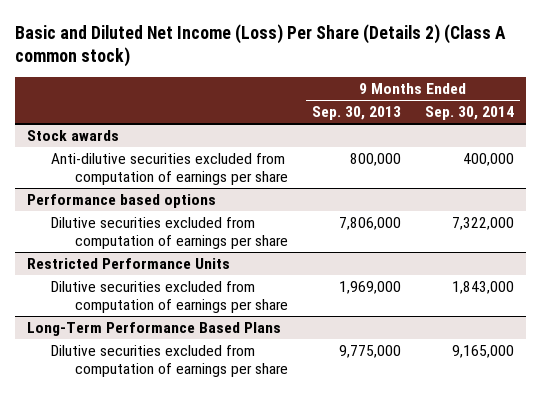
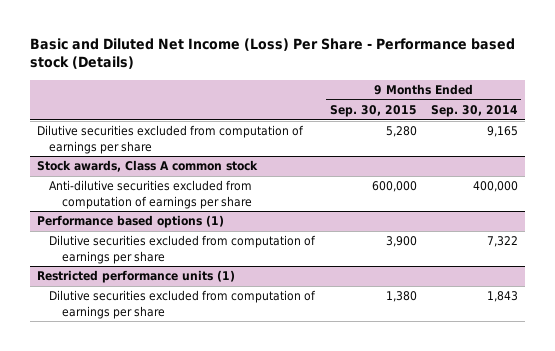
- Basic and Diluted Net Income (Loss) Per Share (Details 2) (Class A common stock)
+ Basic and Diluted Net Income (Loss) Per Share - Performance based stock (Details)
- | 9 Months Ended Sep. 30, 2013 | 9 Months Ended Sep. 30, 2014
+ | 9 Months Ended Sep. 30, 2015 | 9 Months Ended Sep. 30, 2014
- Stock awards
+ Dilutive securities excluded from computation of earnings per share | 5,280 | 9,165
+ Stock awards, Class A common stock
- Performance based options
- Dilutive securities excluded from computation of earnings per share | 7,806,000 | 7,322,000
- Restricted Performance Units
- Dilutive securities excluded from computation of earnings per share | 1,969,000 | 1,843,000
- Long-Term Performance Based Plans
- Dilutive securities excluded from computation of earnings per share | 9,775,000 | 9,165,000
+ Performance based options (1)
+ Dilutive securities excluded from computation of earnings per share | 3,900 | 7,322
+ Restricted performance units (1)
+ Dilutive securities excluded from computation of earnings per share | 1,380 | 1,843

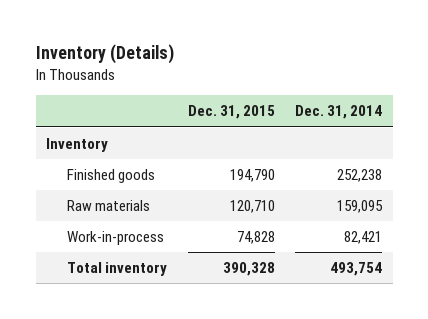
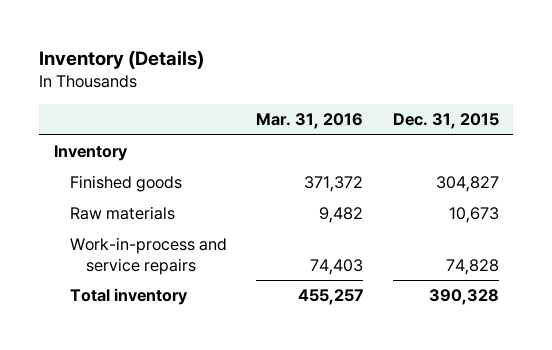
- | Dec. 31, 2015 | Dec. 31, 2014
+ | Mar. 31, 2016 | Dec. 31, 2015
- Finished goods | 194,790 | 252,238
- Raw materials | 120,710 | 159,095
- Work-in-process | 74,828 | 82,421
+ Finished goods | 371,372 | 304,827
+ Raw materials | 9,482 | 10,673
+ Work-in-process and service repairs | 74,403 | 74,828

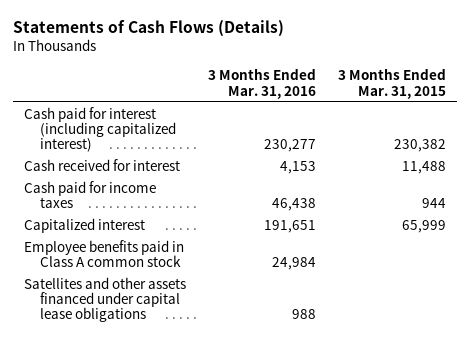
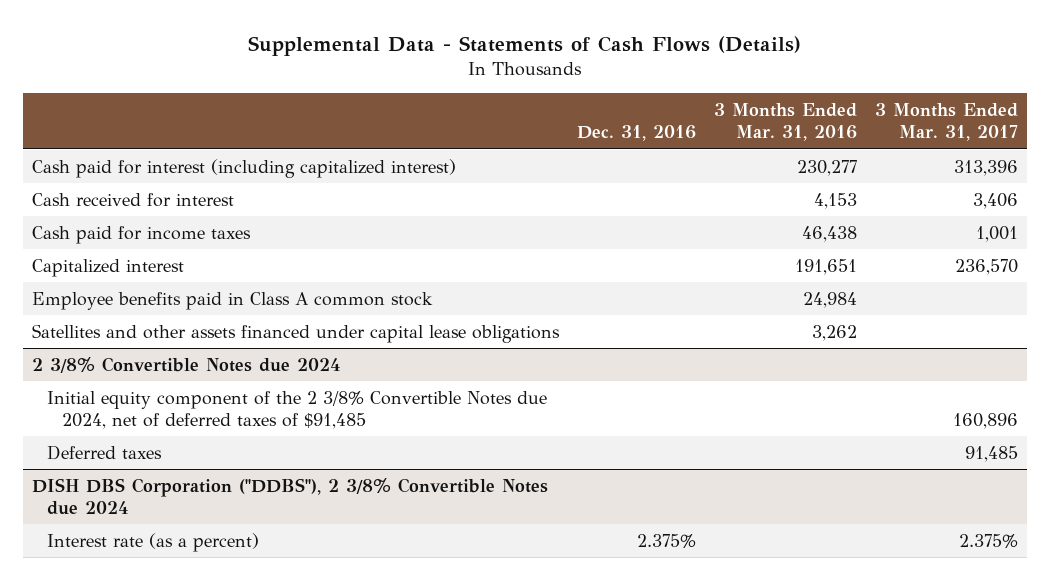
- Statements of Cash Flows (Details)
+ Supplemental Data - Statements of Cash Flows (Details)
- | 3 Months Ended Mar. 31, 2016 | 3 Months Ended Mar. 31, 2015
+ | Dec. 31, 2016 | 3 Months Ended Mar. 31, 2016 | 3 Months Ended Mar. 31, 2017
- Satellites and other assets financed under capital lease obligations | 988 |
+ Satellites and other assets financed under capital lease obligations | | 3,262 |
+ 2 3/8% Convertible Notes due 2024
+ Initial equity component of the 2 3/8% Convertible Notes due 2024, net of deferred taxes of $91,485 | | | 160,896
+ Deferred taxes | | | 91,485
+ DISH DBS Corporation ("DDBS"), 2 3/8% Convertible Notes due 2024
+ Interest rate (as a percent) | 2.375% | | 2.375%

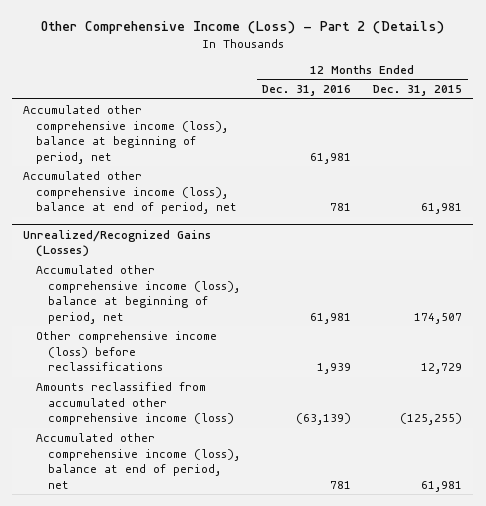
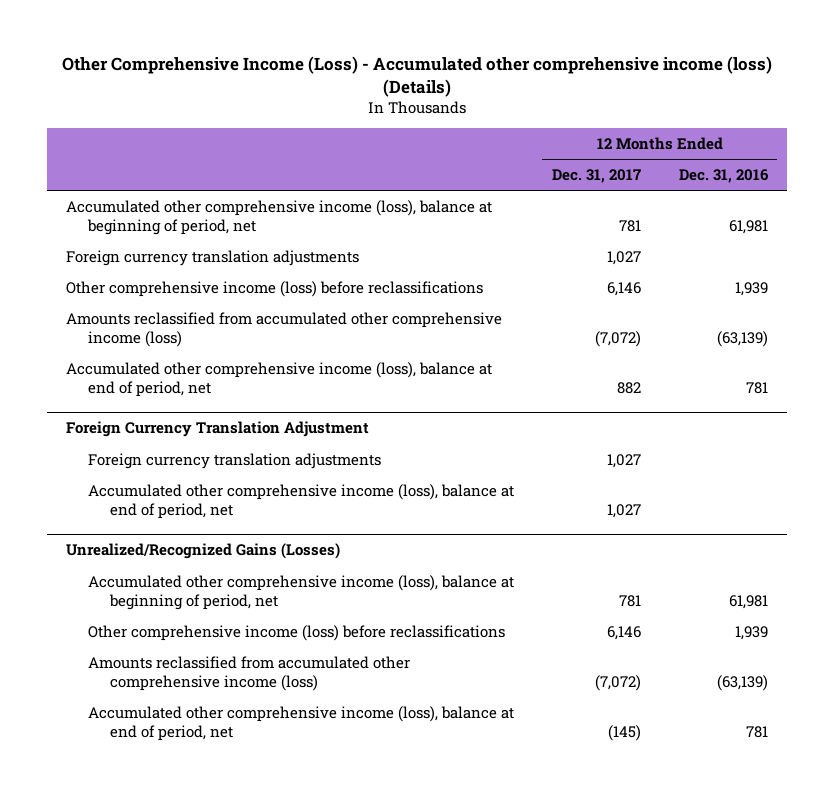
- Other Comprehensive Income (Loss) - Part 2 (Details)
+ Other Comprehensive Income (Loss) - Accumulated other comprehensive income (loss) (Details)
- | 12 Months Ended Dec. 31, 2016 | 12 Months Ended Dec. 31, 2015
+ | 12 Months Ended Dec. 31, 2017 | 12 Months Ended Dec. 31, 2016
+ Foreign currency translation adjustments | 1,027 |
+ Other comprehensive income (loss) before reclassifications | 6,146 | 1,939
+ Amounts reclassified from accumulated other comprehensive income (loss) | (7,072) | (63,139)
+ Foreign Currency Translation Adjustment
+ Foreign currency translation adjustments | 1,027 |
+ Accumulated other comprehensive income (loss), balance at end of period, net | 1,027 |

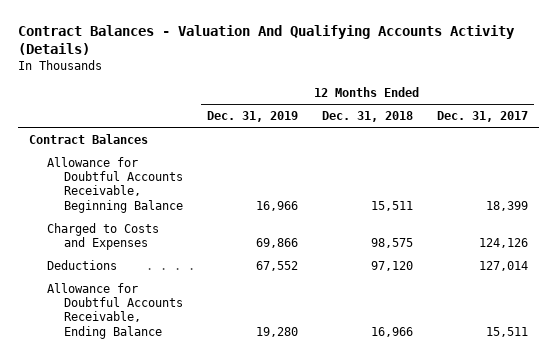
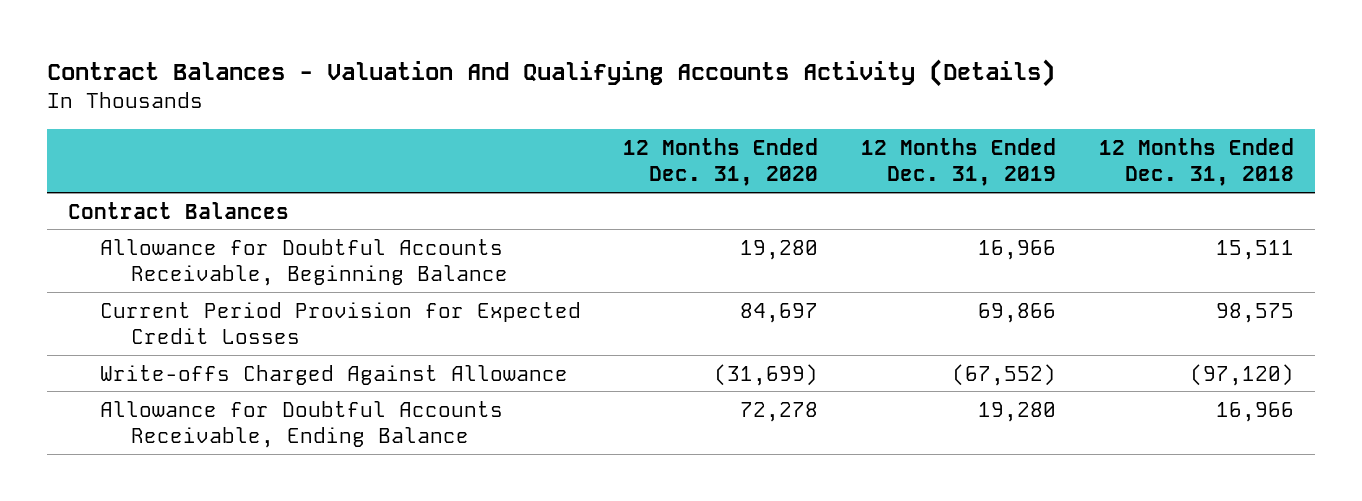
- | 12 Months Ended Dec. 31, 2019 | 12 Months Ended Dec. 31, 2018 | 12 Months Ended Dec. 31, 2017
+ | 12 Months Ended Dec. 31, 2020 | 12 Months Ended Dec. 31, 2019 | 12 Months Ended Dec. 31, 2018
- Charged to Costs and Expenses | 69,866 | 98,575 | 124,126
- Deductions | 67,552 | 97,120 | 127,014
+ Current Period Provision for Expected Credit Losses | 84,697 | 69,866 | 98,575
+ Write-offs Charged Against Allowance | (31,699) | (67,552) | (97,120)

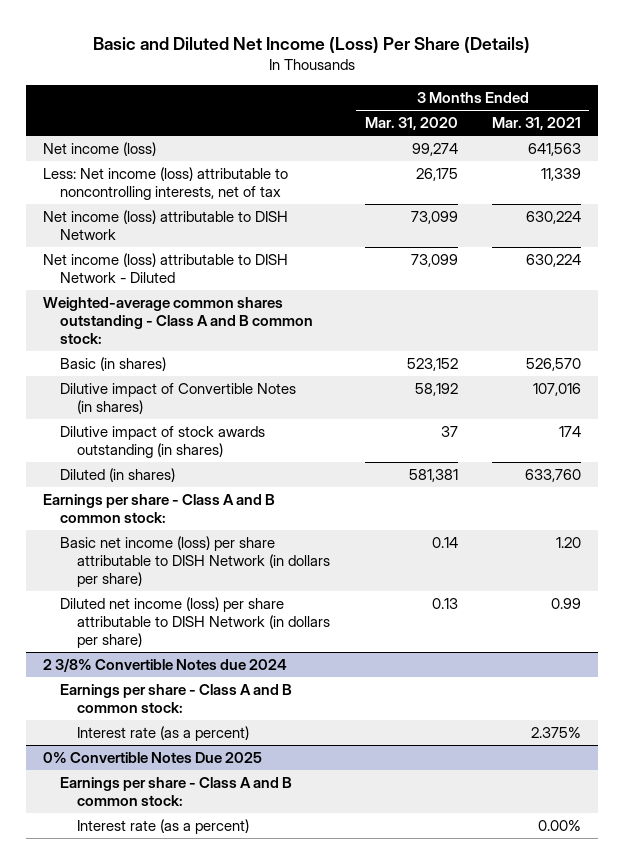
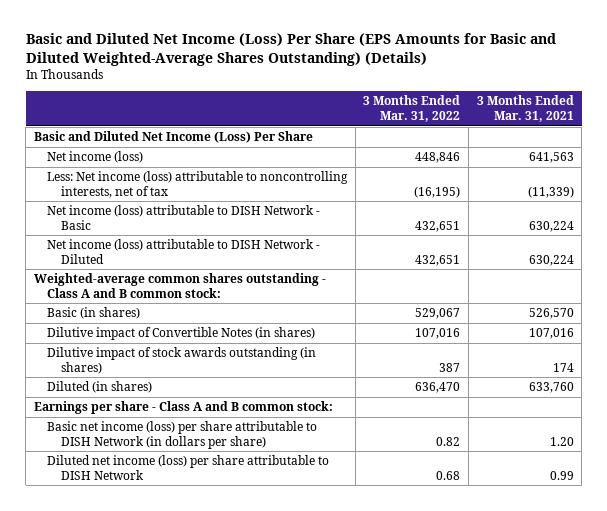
- Basic and Diluted Net Income (Loss) Per Share (Details)
+ Basic and Diluted Net Income (Loss) Per Share (EPS Amounts for Basic and Diluted Weighted-Average Shares Outstanding) (Details)
- | 3 Months Ended Mar. 31, 2020 | 3 Months Ended Mar. 31, 2021
+ | 3 Months Ended Mar. 31, 2022 | 3 Months Ended Mar. 31, 2021
+ Basic and Diluted Net Income (Loss) Per Share
- Less: Net income (loss) attributable to noncontrolling interests, net of tax | 26,175 | 11,339
- Net income (loss) attributable to DISH Network | 73,099 | 630,224
+ Less: Net income (loss) attributable to noncontrolling interests, net of tax | (16,195) | (11,339)
+ Net income (loss) attributable to DISH Network - Basic | 432,651 | 630,224
- Diluted net income (loss) per share attributable to DISH Network (in dollars per share) | 0.13 | 0.99
- 2 3/8% Convertible Notes due 2024
- Earnings per share - Class A and B common stock:
- Interest rate (as a percent) | | 2.375%
- 0% Convertible Notes Due 2025
- Earnings per share - Class A and B common stock:
- Interest rate (as a percent) | | 0.00%
+ Diluted net income (loss) per share attributable to DISH Network | 0.68 | 0.99

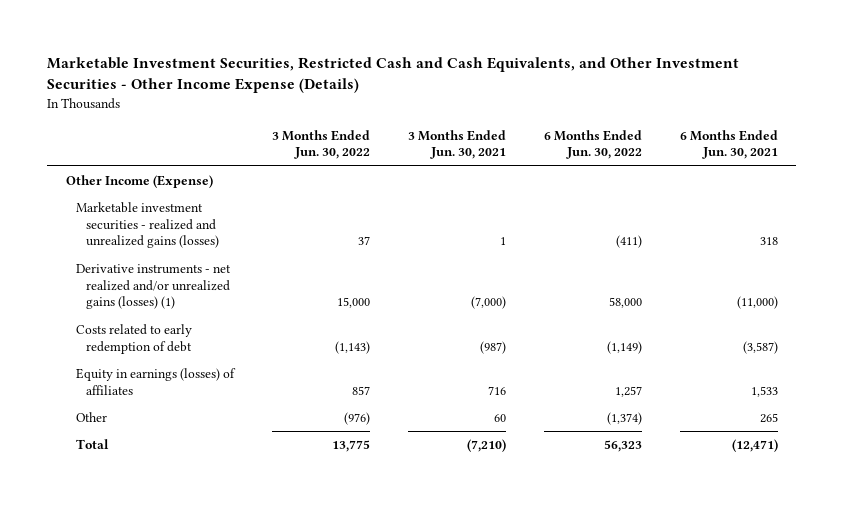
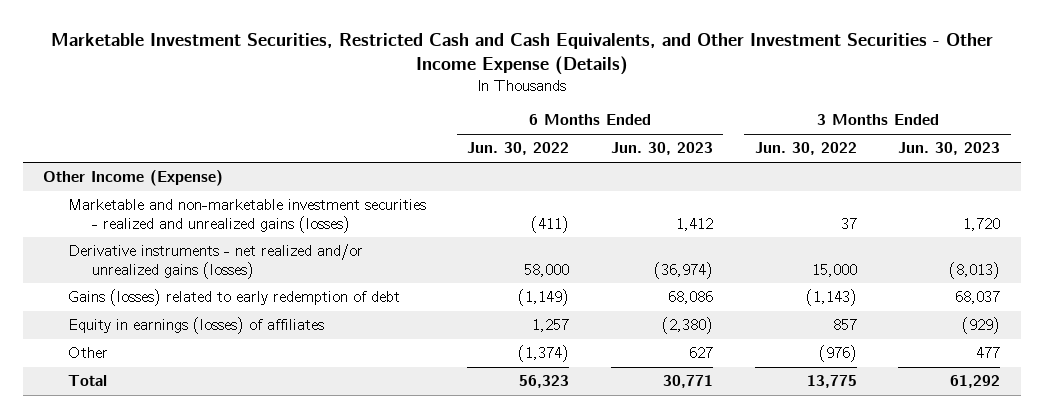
- | 3 Months Ended Jun. 30, 2022 | 3 Months Ended Jun. 30, 2021 | 6 Months Ended Jun. 30, 2022 | 6 Months Ended Jun. 30, 2021
+ | 6 Months Ended Jun. 30, 2022 | 6 Months Ended Jun. 30, 2023 | 3 Months Ended Jun. 30, 2022 | 3 Months Ended Jun. 30, 2023
- Marketable investment securities - realized and unrealized gains (losses) | 37 | 1 | (411) | 318
- Derivative instruments - net realized and/or unrealized gains (losses) (1) | 15,000 | (7,000) | 58,000 | (11,000)
- Costs related to early redemption of debt | (1,143) | (987) | (1,149) | (3,587)
+ Marketable and non-marketable investment securities - realized and unrealized gains (losses) | (411) | 1,412 | 37 | 1,720
+ Derivative instruments - net realized and/or unrealized gains (losses) | 58,000 | (36,974) | 15,000 | (8,013)
+ Gains (losses) related to early redemption of debt | (1,149) | 68,086 | (1,143) | 68,037

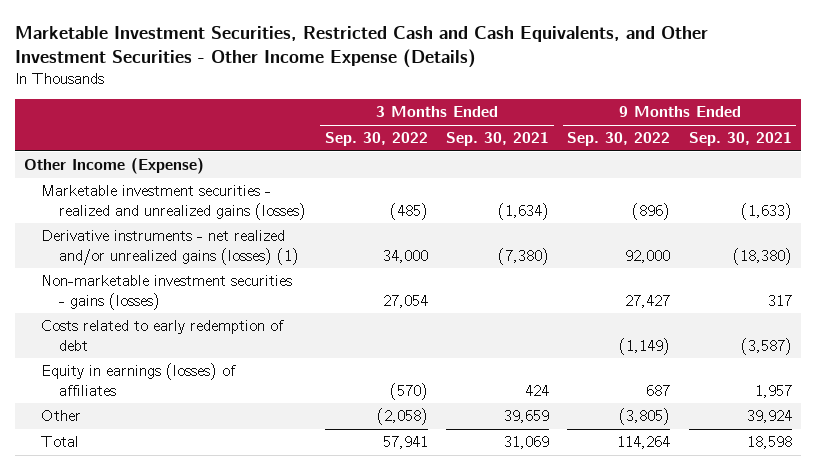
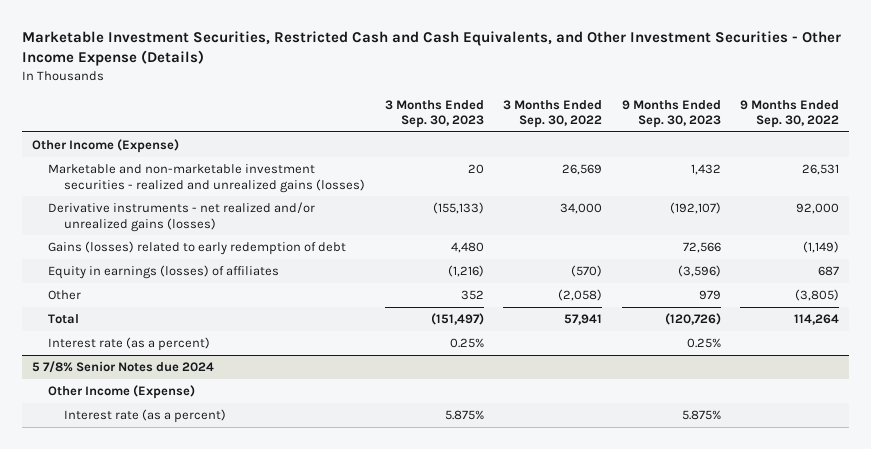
- | 3 Months Ended Sep. 30, 2022 | 3 Months Ended Sep. 30, 2021 | 9 Months Ended Sep. 30, 2022 | 9 Months Ended Sep. 30, 2021
+ | 3 Months Ended Sep. 30, 2023 | 3 Months Ended Sep. 30, 2022 | 9 Months Ended Sep. 30, 2023 | 9 Months Ended Sep. 30, 2022
- Marketable investment securities - realized and unrealized gains (losses) | (485) | (1,634) | (896) | (1,633)
- Derivative instruments - net realized and/or unrealized gains (losses) (1) | 34,000 | (7,380) | 92,000 | (18,380)
- Non-marketable investment securities - gains (losses) | 27,054 | | 27,427 | 317
- Costs related to early redemption of debt | | | (1,149) | (3,587)
+ Marketable and non-marketable investment securities - realized and unrealized gains (losses) | 20 | 26,569 | 1,432 | 26,531
+ Derivative instruments - net realized and/or unrealized gains (losses) | (155,133) | 34,000 | (192,107) | 92,000
+ Gains (losses) related to early redemption of debt | 4,480 | | 72,566 | (1,149)
+ Interest rate (as a percent) | 0.25% | | 0.25% |
+ 5 7/8% Senior Notes due 2024
+ Other Income (Expense)
+ Interest rate (as a percent) | 5.875% | | 5.875% |

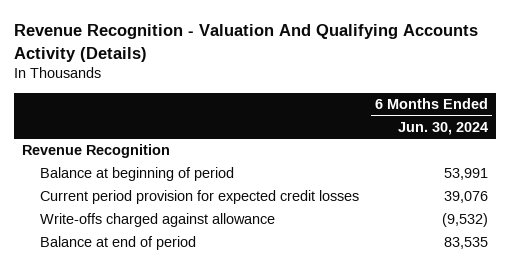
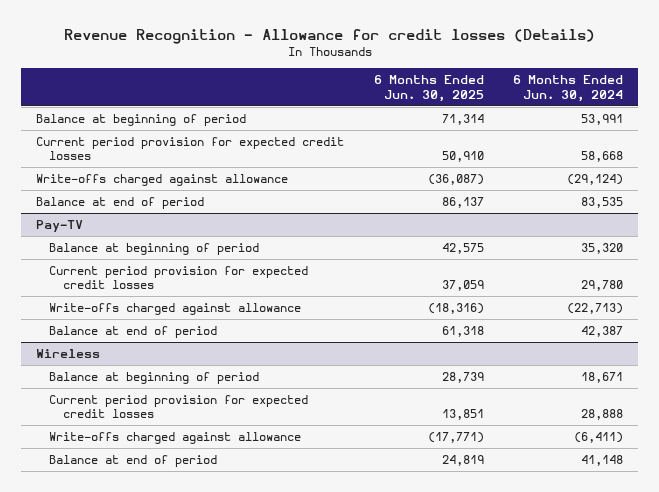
- Revenue Recognition - Valuation And Qualifying Accounts Activity (Details)
+ Revenue Recognition - Allowance for credit losses (Details)
- | 6 Months Ended Jun. 30, 2024
+ | 6 Months Ended Jun. 30, 2025 | 6 Months Ended Jun. 30, 2024
- Revenue Recognition
- Current period provision for expected credit losses | 39,076
- Write-offs charged against allowance | (9,532)
+ Current period provision for expected credit losses | 50,910 | 58,668
+ Write-offs charged against allowance | (36,087) | (29,124)
+ Pay-TV
+ Balance at beginning of period | 42,575 | 35,320
+ Current period provision for expected credit losses | 37,059 | 29,780
+ Write-offs charged against allowance | (18,316) | (22,713)
+ Balance at end of period | 61,318 | 42,387
+ Wireless
+ Balance at beginning of period | 28,739 | 18,671
+ Current period provision for expected credit losses | 13,851 | 28,888
+ Write-offs charged against allowance | (17,771) | (6,411)
+ Balance at end of period | 24,819 | 41,148

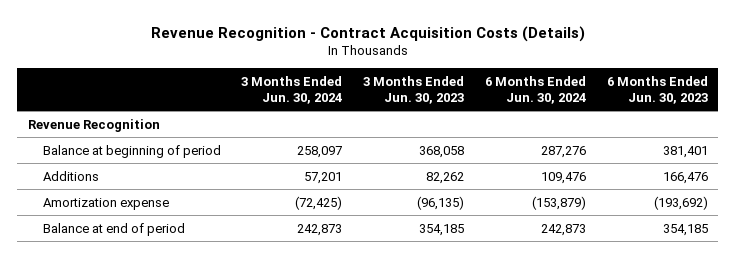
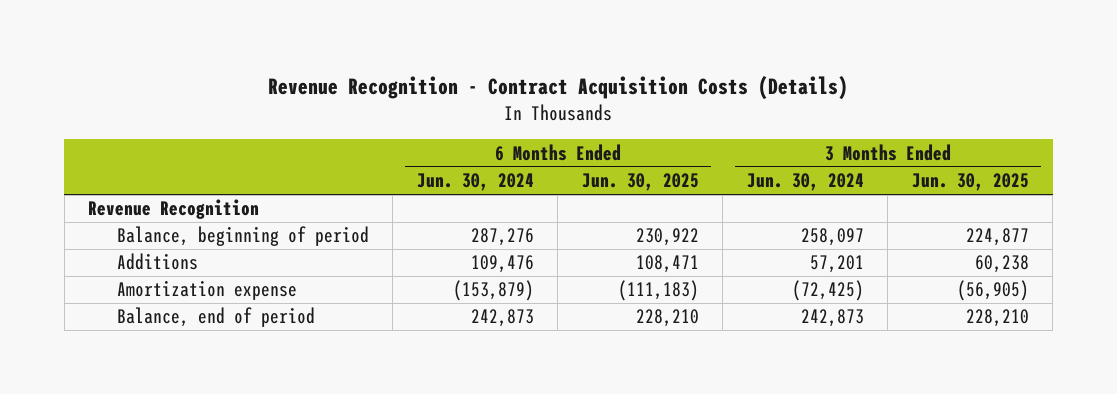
- | 3 Months Ended Jun. 30, 2024 | 3 Months Ended Jun. 30, 2023 | 6 Months Ended Jun. 30, 2024 | 6 Months Ended Jun. 30, 2023
+ | 6 Months Ended Jun. 30, 2024 | 6 Months Ended Jun. 30, 2025 | 3 Months Ended Jun. 30, 2024 | 3 Months Ended Jun. 30, 2025
- Balance at beginning of period | 258,097 | 368,058 | 287,276 | 381,401
+ Balance, beginning of period | 287,276 | 230,922 | 258,097 | 224,877
- Balance at end of period | 242,873 | 354,185 | 242,873 | 354,185
+ Balance, end of period | 242,873 | 228,210 | 242,873 | 228,210

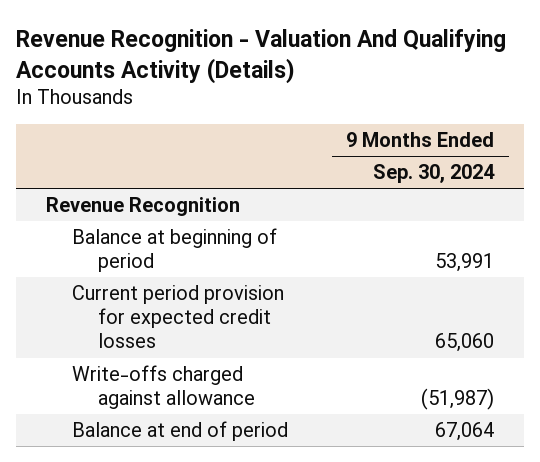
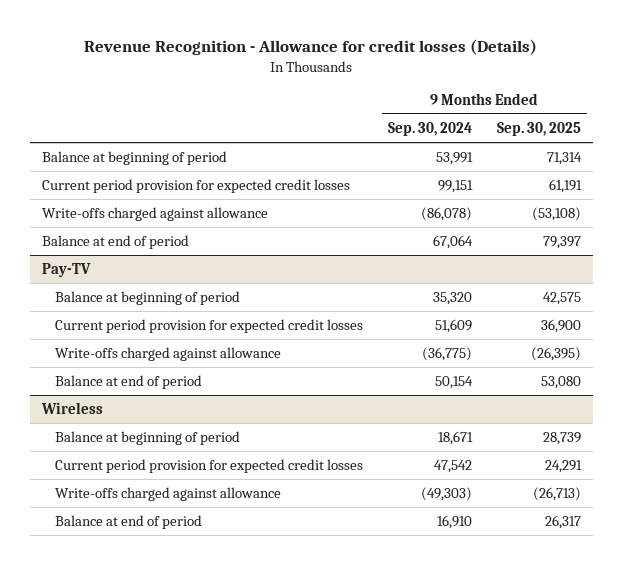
- Revenue Recognition - Valuation And Qualifying Accounts Activity (Details)
+ Revenue Recognition - Allowance for credit losses (Details)
- | 9 Months Ended Sep. 30, 2024
+ | 9 Months Ended Sep. 30, 2024 | 9 Months Ended Sep. 30, 2025
- Revenue Recognition
- Current period provision for expected credit losses | 65,060
- Write-offs charged against allowance | (51,987)
+ Current period provision for expected credit losses | 99,151 | 61,191
+ Write-offs charged against allowance | (86,078) | (53,108)
+ Pay-TV
+ Balance at beginning of period | 35,320 | 42,575
+ Current period provision for expected credit losses | 51,609 | 36,900
+ Write-offs charged against allowance | (36,775) | (26,395)
+ Balance at end of period | 50,154 | 53,080
+ Wireless
+ Balance at beginning of period | 18,671 | 28,739
+ Current period provision for expected credit losses | 47,542 | 24,291
+ Write-offs charged against allowance | (49,303) | (26,713)
+ Balance at end of period | 16,910 | 26,317

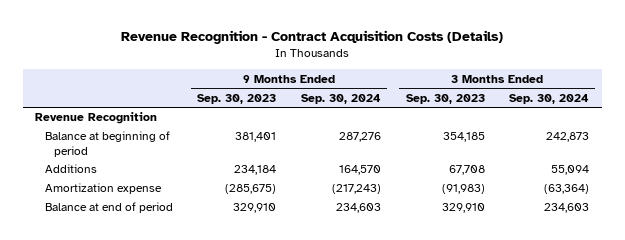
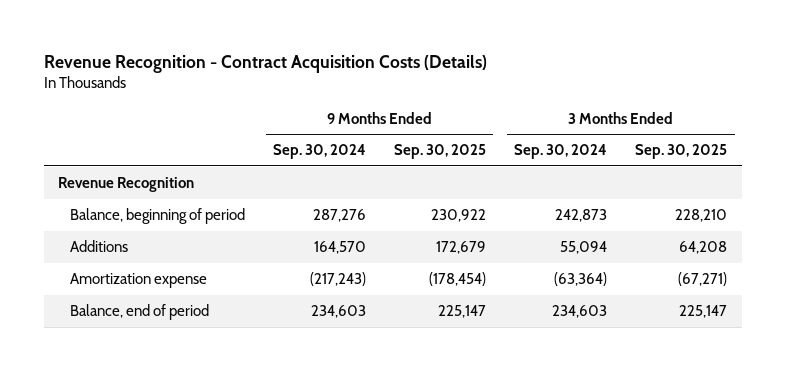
- | 9 Months Ended Sep. 30, 2023 | 9 Months Ended Sep. 30, 2024 | 3 Months Ended Sep. 30, 2023 | 3 Months Ended Sep. 30, 2024
+ | 9 Months Ended Sep. 30, 2024 | 9 Months Ended Sep. 30, 2025 | 3 Months Ended Sep. 30, 2024 | 3 Months Ended Sep. 30, 2025
- Balance at beginning of period | 381,401 | 287,276 | 354,185 | 242,873
+ Balance, beginning of period | 287,276 | 230,922 | 242,873 | 228,210
- Balance at end of period | 329,910 | 234,603 | 329,910 | 234,603
+ Balance, end of period | 234,603 | 225,147 | 234,603 | 225,147

